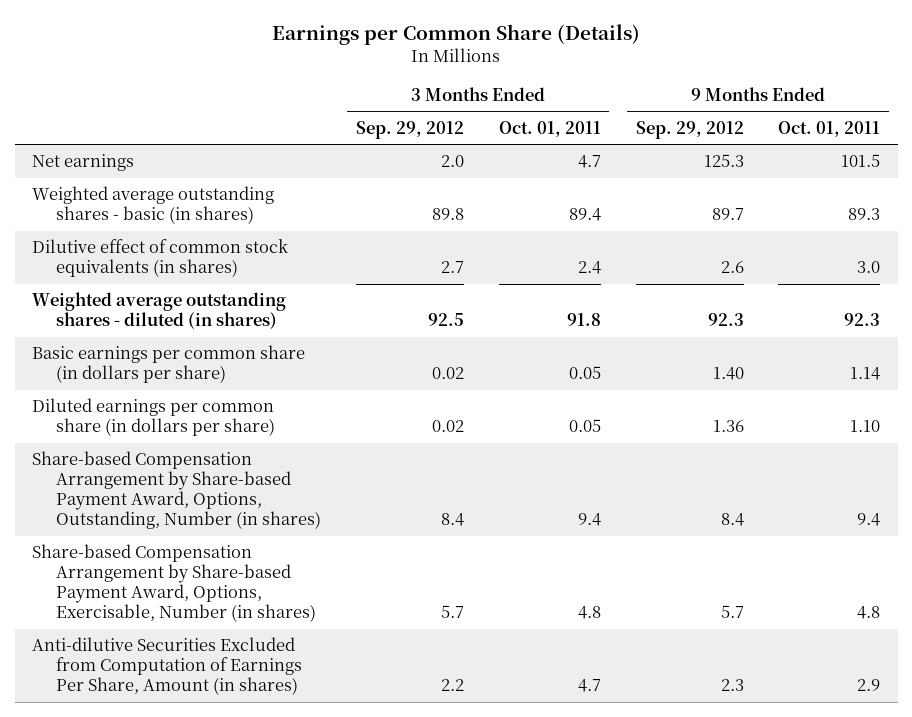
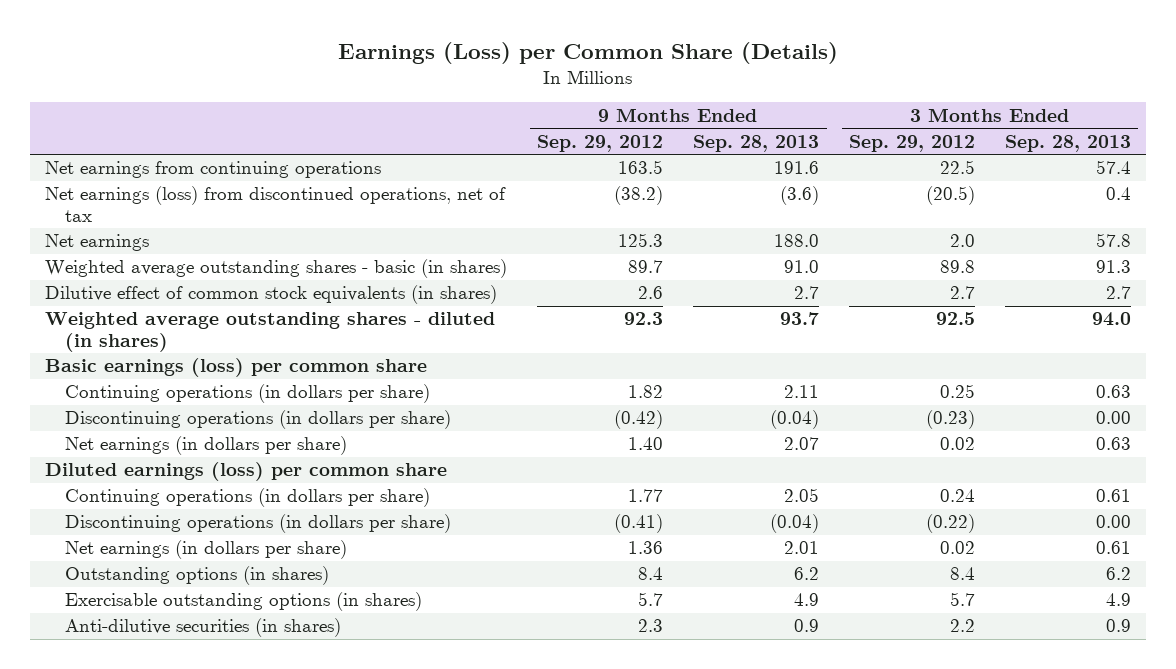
- Earnings per Common Share (Details)
+ Earnings (Loss) per Common Share (Details)
- | 3 Months Ended Sep. 29, 2012 | 3 Months Ended Oct. 01, 2011 | 9 Months Ended Sep. 29, 2012 | 9 Months Ended Oct. 01, 2011
+ | 9 Months Ended Sep. 29, 2012 | 9 Months Ended Sep. 28, 2013 | 3 Months Ended Sep. 29, 2012 | 3 Months Ended Sep. 28, 2013
+ Net earnings from continuing operations | 163.5 | 191.6 | 22.5 | 57.4
+ Net earnings (loss) from discontinued operations, net of tax | (38.2) | (3.6) | (20.5) | 0.4
- Basic earnings per common share (in dollars per share) | 0.02 | 0.05 | 1.40 | 1.14
- Diluted earnings per common share (in dollars per share) | 0.02 | 0.05 | 1.36 | 1.10
- Share-based Compensation Arrangement by Share-based Payment Award, Options, Outstanding, Number (in shares) | 8.4 | 9.4 | 8.4 | 9.4
- Share-based Compensation Arrangement by Share-based Payment Award, Options, Exercisable, Number (in shares) | 5.7 | 4.8 | 5.7 | 4.8
- Anti-dilutive Securities Excluded from Computation of Earnings Per Share, Amount (in shares) | 2.2 | 4.7 | 2.3 | 2.9
+ Basic earnings (loss) per common share
+ Continuing operations (in dollars per share) | 1.82 | 2.11 | 0.25 | 0.63
+ Discontinuing operations (in dollars per share) | (0.42) | (0.04) | (0.23) | 0.00
+ Net earnings (in dollars per share) | 1.40 | 2.07 | 0.02 | 0.63
+ Diluted earnings (loss) per common share
+ Continuing operations (in dollars per share) | 1.77 | 2.05 | 0.24 | 0.61
+ Discontinuing operations (in dollars per share) | (0.41) | (0.04) | (0.22) | 0.00
+ Net earnings (in dollars per share) | 1.36 | 2.01 | 0.02 | 0.61
+ Outstanding options (in shares) | 8.4 | 6.2 | 8.4 | 6.2
+ Exercisable outstanding options (in shares) | 5.7 | 4.9 | 5.7 | 4.9
+ Anti-dilutive securities (in shares) | 2.3 | 0.9 | 2.2 | 0.9

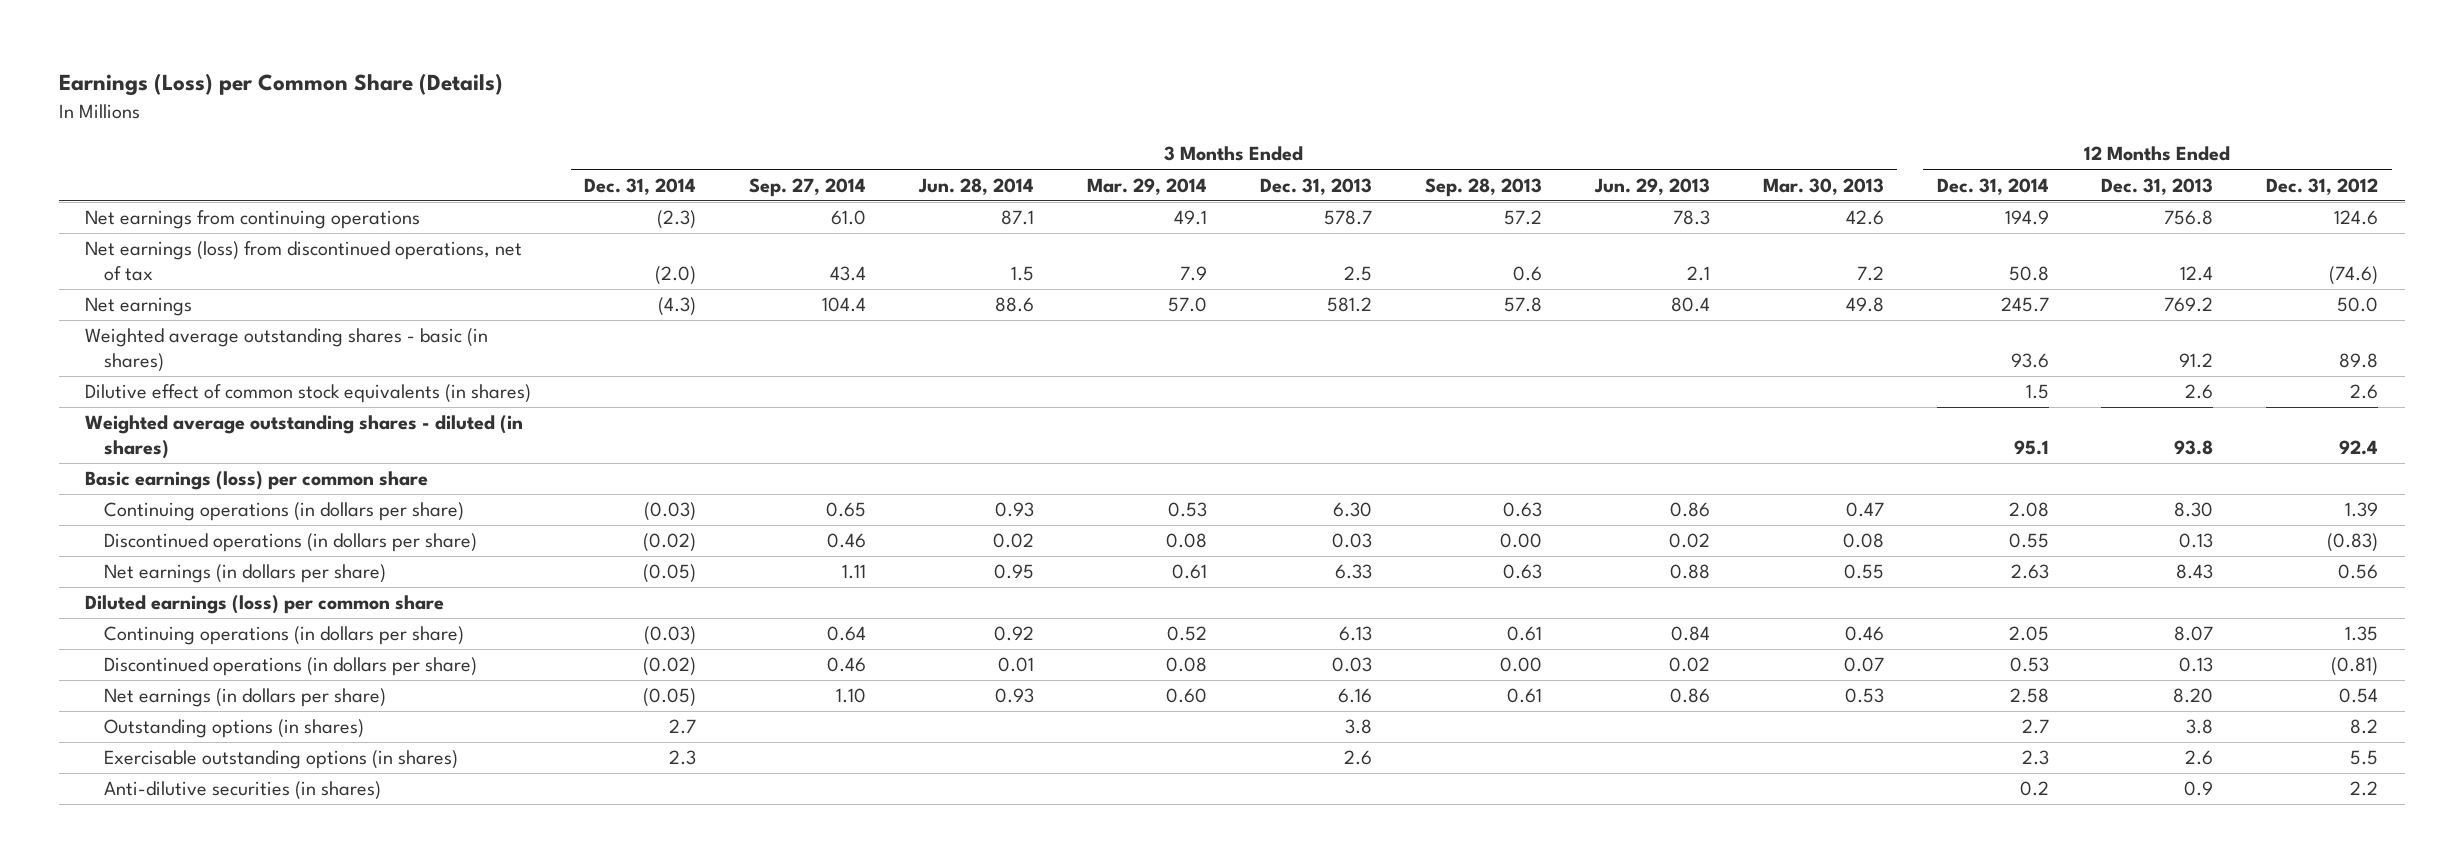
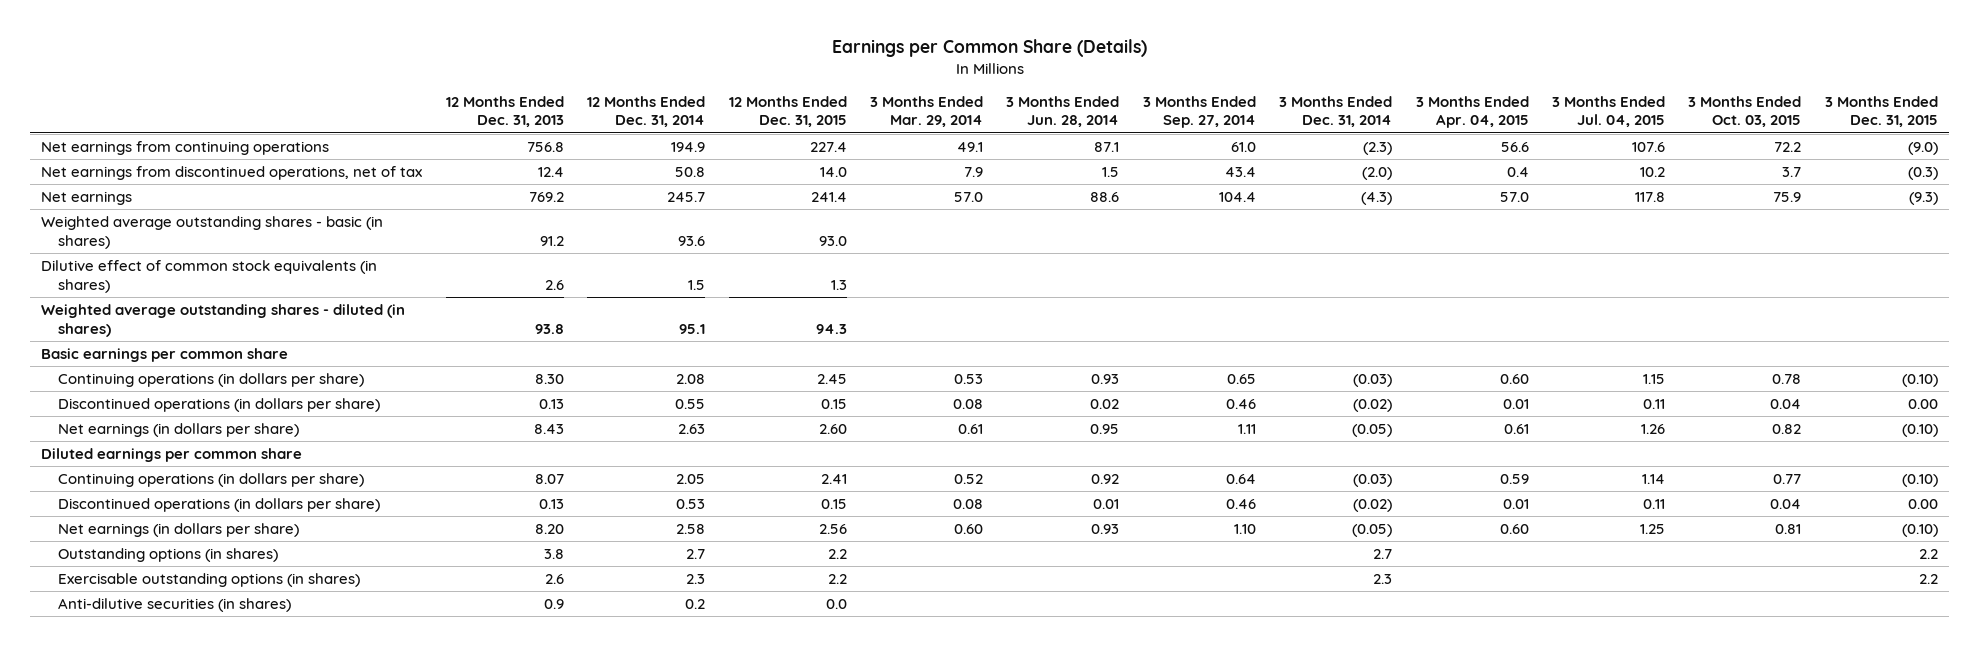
- Earnings (Loss) per Common Share (Details)
+ Earnings per Common Share (Details)
- | 3 Months Ended Dec. 31, 2014 | 3 Months Ended Sep. 27, 2014 | 3 Months Ended Jun. 28, 2014 | 3 Months Ended Mar. 29, 2014 | 3 Months Ended Dec. 31, 2013 | 3 Months Ended Sep. 28, 2013 | 3 Months Ended Jun. 29, 2013 | 3 Months Ended Mar. 30, 2013 | 12 Months Ended Dec. 31, 2014 | 12 Months Ended Dec. 31, 2013 | 12 Months Ended Dec. 31, 2012
+ | 12 Months Ended Dec. 31, 2013 | 12 Months Ended Dec. 31, 2014 | 12 Months Ended Dec. 31, 2015 | 3 Months Ended Mar. 29, 2014 | 3 Months Ended Jun. 28, 2014 | 3 Months Ended Sep. 27, 2014 | 3 Months Ended Dec. 31, 2014 | 3 Months Ended Apr. 04, 2015 | 3 Months Ended Jul. 04, 2015 | 3 Months Ended Oct. 03, 2015 | 3 Months Ended Dec. 31, 2015
- Net earnings (loss) from discontinued operations, net of tax | (2.0) | 43.4 | 1.5 | 7.9 | 2.5 | 0.6 | 2.1 | 7.2 | 50.8 | 12.4 | (74.6)
+ Net earnings from discontinued operations, net of tax | 12.4 | 50.8 | 14.0 | 7.9 | 1.5 | 43.4 | (2.0) | 0.4 | 10.2 | 3.7 | (0.3)
- Basic earnings (loss) per common share
+ Basic earnings per common share
- Diluted earnings (loss) per common share
+ Diluted earnings per common share

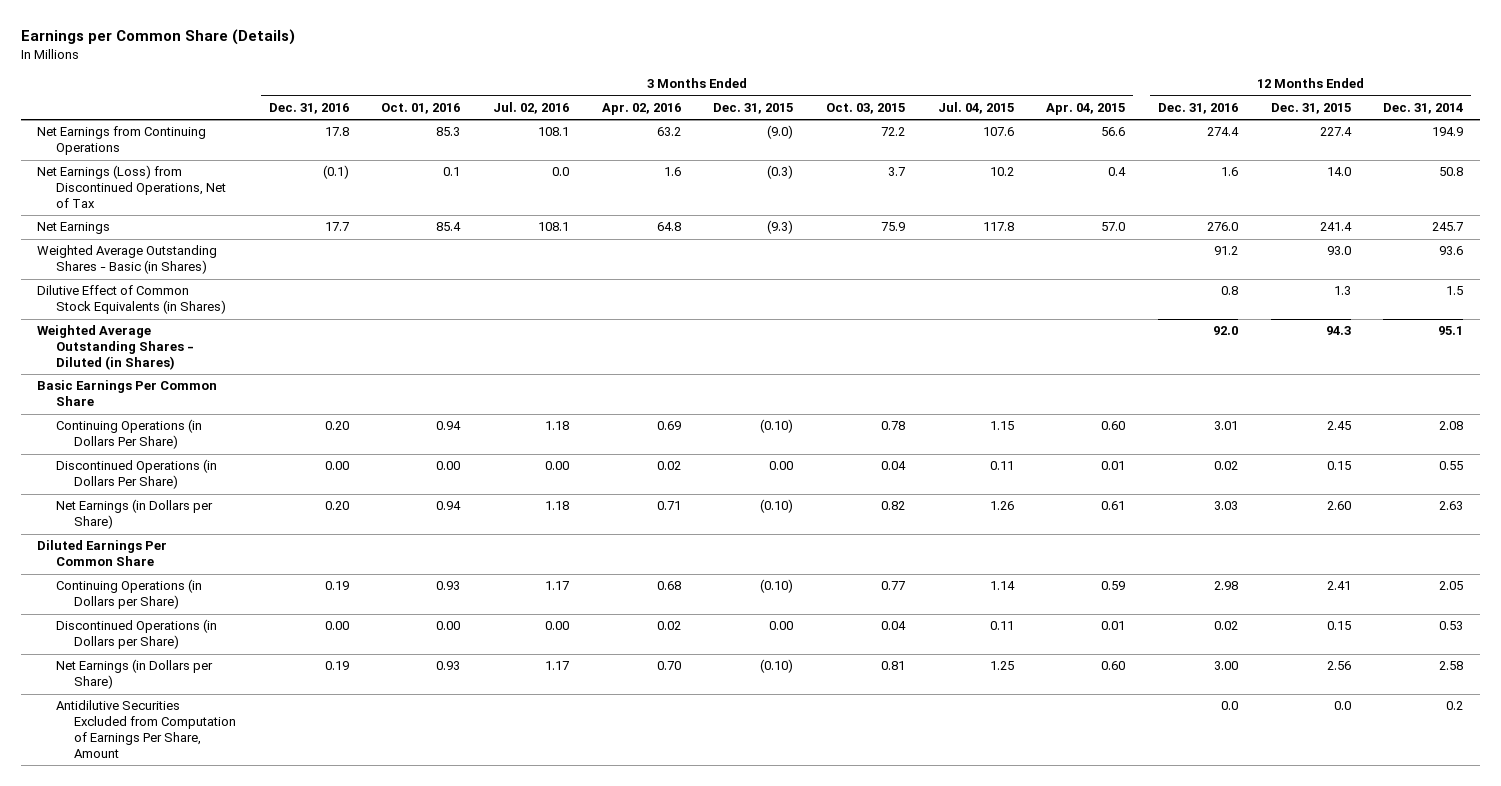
- | 12 Months Ended Dec. 31, 2013 | 12 Months Ended Dec. 31, 2014 | 12 Months Ended Dec. 31, 2015 | 3 Months Ended Mar. 29, 2014 | 3 Months Ended Jun. 28, 2014 | 3 Months Ended Sep. 27, 2014 | 3 Months Ended Dec. 31, 2014 | 3 Months Ended Apr. 04, 2015 | 3 Months Ended Jul. 04, 2015 | 3 Months Ended Oct. 03, 2015 | 3 Months Ended Dec. 31, 2015
+ | 3 Months Ended Dec. 31, 2016 | 3 Months Ended Oct. 01, 2016 | 3 Months Ended Jul. 02, 2016 | 3 Months Ended Apr. 02, 2016 | 3 Months Ended Dec. 31, 2015 | 3 Months Ended Oct. 03, 2015 | 3 Months Ended Jul. 04, 2015 | 3 Months Ended Apr. 04, 2015 | 12 Months Ended Dec. 31, 2016 | 12 Months Ended Dec. 31, 2015 | 12 Months Ended Dec. 31, 2014
- Net earnings from continuing operations | 756.8 | 194.9 | 227.4 | 49.1 | 87.1 | 61.0 | (2.3) | 56.6 | 107.6 | 72.2 | (9.0)
- Net earnings from discontinued operations, net of tax | 12.4 | 50.8 | 14.0 | 7.9 | 1.5 | 43.4 | (2.0) | 0.4 | 10.2 | 3.7 | (0.3)
- Net earnings | 769.2 | 245.7 | 241.4 | 57.0 | 88.6 | 104.4 | (4.3) | 57.0 | 117.8 | 75.9 | (9.3)
- Weighted average outstanding shares - basic (in shares) | 91.2 | 93.6 | 93.0 | | | | | | | |
- Dilutive effect of common stock equivalents (in shares) | 2.6 | 1.5 | 1.3 | | | | | | | |
- Weighted average outstanding shares - diluted (in shares) | 93.8 | 95.1 | 94.3 | | | | | | | |
- Basic earnings per common share
- Continuing operations (in dollars per share) | 8.30 | 2.08 | 2.45 | 0.53 | 0.93 | 0.65 | (0.03) | 0.60 | 1.15 | 0.78 | (0.10)
- Discontinued operations (in dollars per share) | 0.13 | 0.55 | 0.15 | 0.08 | 0.02 | 0.46 | (0.02) | 0.01 | 0.11 | 0.04 | 0.00
- Net earnings (in dollars per share) | 8.43 | 2.63 | 2.60 | 0.61 | 0.95 | 1.11 | (0.05) | 0.61 | 1.26 | 0.82 | (0.10)
- Diluted earnings per common share
- Continuing operations (in dollars per share) | 8.07 | 2.05 | 2.41 | 0.52 | 0.92 | 0.64 | (0.03) | 0.59 | 1.14 | 0.77 | (0.10)
- Discontinued operations (in dollars per share) | 0.13 | 0.53 | 0.15 | 0.08 | 0.01 | 0.46 | (0.02) | 0.01 | 0.11 | 0.04 | 0.00
- Net earnings (in dollars per share) | 8.20 | 2.58 | 2.56 | 0.60 | 0.93 | 1.10 | (0.05) | 0.60 | 1.25 | 0.81 | (0.10)
- Outstanding options (in shares) | 3.8 | 2.7 | 2.2 | | | | 2.7 | | | | 2.2
- Exercisable outstanding options (in shares) | 2.6 | 2.3 | 2.2 | | | | 2.3 | | | | 2.2
- Anti-dilutive securities (in shares) | 0.9 | 0.2 | 0.0 | | | | | | | |
+ Net Earnings from Continuing Operations | 17.8 | 85.3 | 108.1 | 63.2 | (9.0) | 72.2 | 107.6 | 56.6 | 274.4 | 227.4 | 194.9
+ Net Earnings (Loss) from Discontinued Operations, Net of Tax | (0.1) | 0.1 | 0.0 | 1.6 | (0.3) | 3.7 | 10.2 | 0.4 | 1.6 | 14.0 | 50.8
+ Net Earnings | 17.7 | 85.4 | 108.1 | 64.8 | (9.3) | 75.9 | 117.8 | 57.0 | 276.0 | 241.4 | 245.7
+ Weighted Average Outstanding Shares - Basic (in Shares) | | | | | | | | | 91.2 | 93.0 | 93.6
+ Dilutive Effect of Common Stock Equivalents (in Shares) | | | | | | | | | 0.8 | 1.3 | 1.5
+ Weighted Average Outstanding Shares - Diluted (in Shares) | | | | | | | | | 92.0 | 94.3 | 95.1
+ Basic Earnings Per Common Share
+ Continuing Operations (in Dollars Per Share) | 0.20 | 0.94 | 1.18 | 0.69 | (0.10) | 0.78 | 1.15 | 0.60 | 3.01 | 2.45 | 2.08
+ Discontinued Operations (in Dollars Per Share) | 0.00 | 0.00 | 0.00 | 0.02 | 0.00 | 0.04 | 0.11 | 0.01 | 0.02 | 0.15 | 0.55
+ Net Earnings (in Dollars per Share) | 0.20 | 0.94 | 1.18 | 0.71 | (0.10) | 0.82 | 1.26 | 0.61 | 3.03 | 2.60 | 2.63
+ Diluted Earnings Per Common Share
+ Continuing Operations (in Dollars per Share) | 0.19 | 0.93 | 1.17 | 0.68 | (0.10) | 0.77 | 1.14 | 0.59 | 2.98 | 2.41 | 2.05
+ Discontinued Operations (in Dollars per Share) | 0.00 | 0.00 | 0.00 | 0.02 | 0.00 | 0.04 | 0.11 | 0.01 | 0.02 | 0.15 | 0.53
+ Net Earnings (in Dollars per Share) | 0.19 | 0.93 | 1.17 | 0.70 | (0.10) | 0.81 | 1.25 | 0.60 | 3.00 | 2.56 | 2.58
+ Antidilutive Securities Excluded from Computation of Earnings Per Share, Amount | | | | | | | | | 0.0 | 0.0 | 0.2

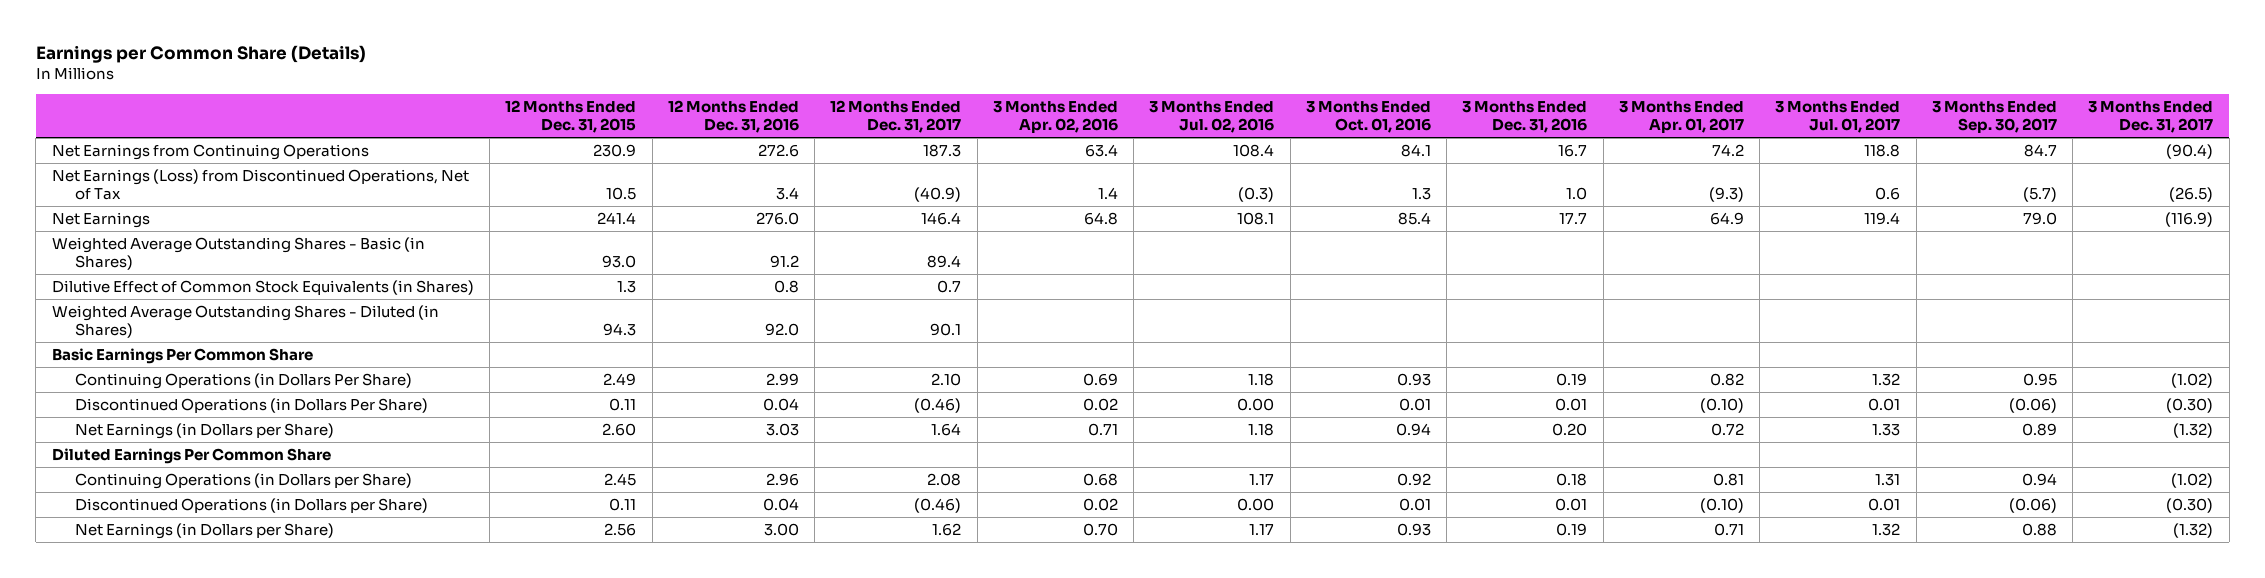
- | 3 Months Ended Dec. 31, 2016 | 3 Months Ended Oct. 01, 2016 | 3 Months Ended Jul. 02, 2016 | 3 Months Ended Apr. 02, 2016 | 3 Months Ended Dec. 31, 2015 | 3 Months Ended Oct. 03, 2015 | 3 Months Ended Jul. 04, 2015 | 3 Months Ended Apr. 04, 2015 | 12 Months Ended Dec. 31, 2016 | 12 Months Ended Dec. 31, 2015 | 12 Months Ended Dec. 31, 2014
+ | 12 Months Ended Dec. 31, 2015 | 12 Months Ended Dec. 31, 2016 | 12 Months Ended Dec. 31, 2017 | 3 Months Ended Apr. 02, 2016 | 3 Months Ended Jul. 02, 2016 | 3 Months Ended Oct. 01, 2016 | 3 Months Ended Dec. 31, 2016 | 3 Months Ended Apr. 01, 2017 | 3 Months Ended Jul. 01, 2017 | 3 Months Ended Sep. 30, 2017 | 3 Months Ended Dec. 31, 2017
- Net Earnings from Continuing Operations | 17.8 | 85.3 | 108.1 | 63.2 | (9.0) | 72.2 | 107.6 | 56.6 | 274.4 | 227.4 | 194.9
- Net Earnings (Loss) from Discontinued Operations, Net of Tax | (0.1) | 0.1 | 0.0 | 1.6 | (0.3) | 3.7 | 10.2 | 0.4 | 1.6 | 14.0 | 50.8
+ Net Earnings from Continuing Operations | 230.9 | 272.6 | 187.3 | 63.4 | 108.4 | 84.1 | 16.7 | 74.2 | 118.8 | 84.7 | (90.4)
+ Net Earnings (Loss) from Discontinued Operations, Net of Tax | 10.5 | 3.4 | (40.9) | 1.4 | (0.3) | 1.3 | 1.0 | (9.3) | 0.6 | (5.7) | (26.5)
- Continuing Operations (in Dollars Per Share) | 0.20 | 0.94 | 1.18 | 0.69 | (0.10) | 0.78 | 1.15 | 0.60 | 3.01 | 2.45 | 2.08
- Discontinued Operations (in Dollars Per Share) | 0.00 | 0.00 | 0.00 | 0.02 | 0.00 | 0.04 | 0.11 | 0.01 | 0.02 | 0.15 | 0.55
+ Continuing Operations (in Dollars Per Share) | 2.49 | 2.99 | 2.10 | 0.69 | 1.18 | 0.93 | 0.19 | 0.82 | 1.32 | 0.95 | (1.02)
+ Discontinued Operations (in Dollars Per Share) | 0.11 | 0.04 | (0.46) | 0.02 | 0.00 | 0.01 | 0.01 | (0.10) | 0.01 | (0.06) | (0.30)
- Continuing Operations (in Dollars per Share) | 0.19 | 0.93 | 1.17 | 0.68 | (0.10) | 0.77 | 1.14 | 0.59 | 2.98 | 2.41 | 2.05
- Discontinued Operations (in Dollars per Share) | 0.00 | 0.00 | 0.00 | 0.02 | 0.00 | 0.04 | 0.11 | 0.01 | 0.02 | 0.15 | 0.53
+ Continuing Operations (in Dollars per Share) | 2.45 | 2.96 | 2.08 | 0.68 | 1.17 | 0.92 | 0.18 | 0.81 | 1.31 | 0.94 | (1.02)
+ Discontinued Operations (in Dollars per Share) | 0.11 | 0.04 | (0.46) | 0.02 | 0.00 | 0.01 | 0.01 | (0.10) | 0.01 | (0.06) | (0.30)
- Antidilutive Securities Excluded from Computation of Earnings Per Share, Amount | | | | | | | | | 0.0 | 0.0 | 0.2

